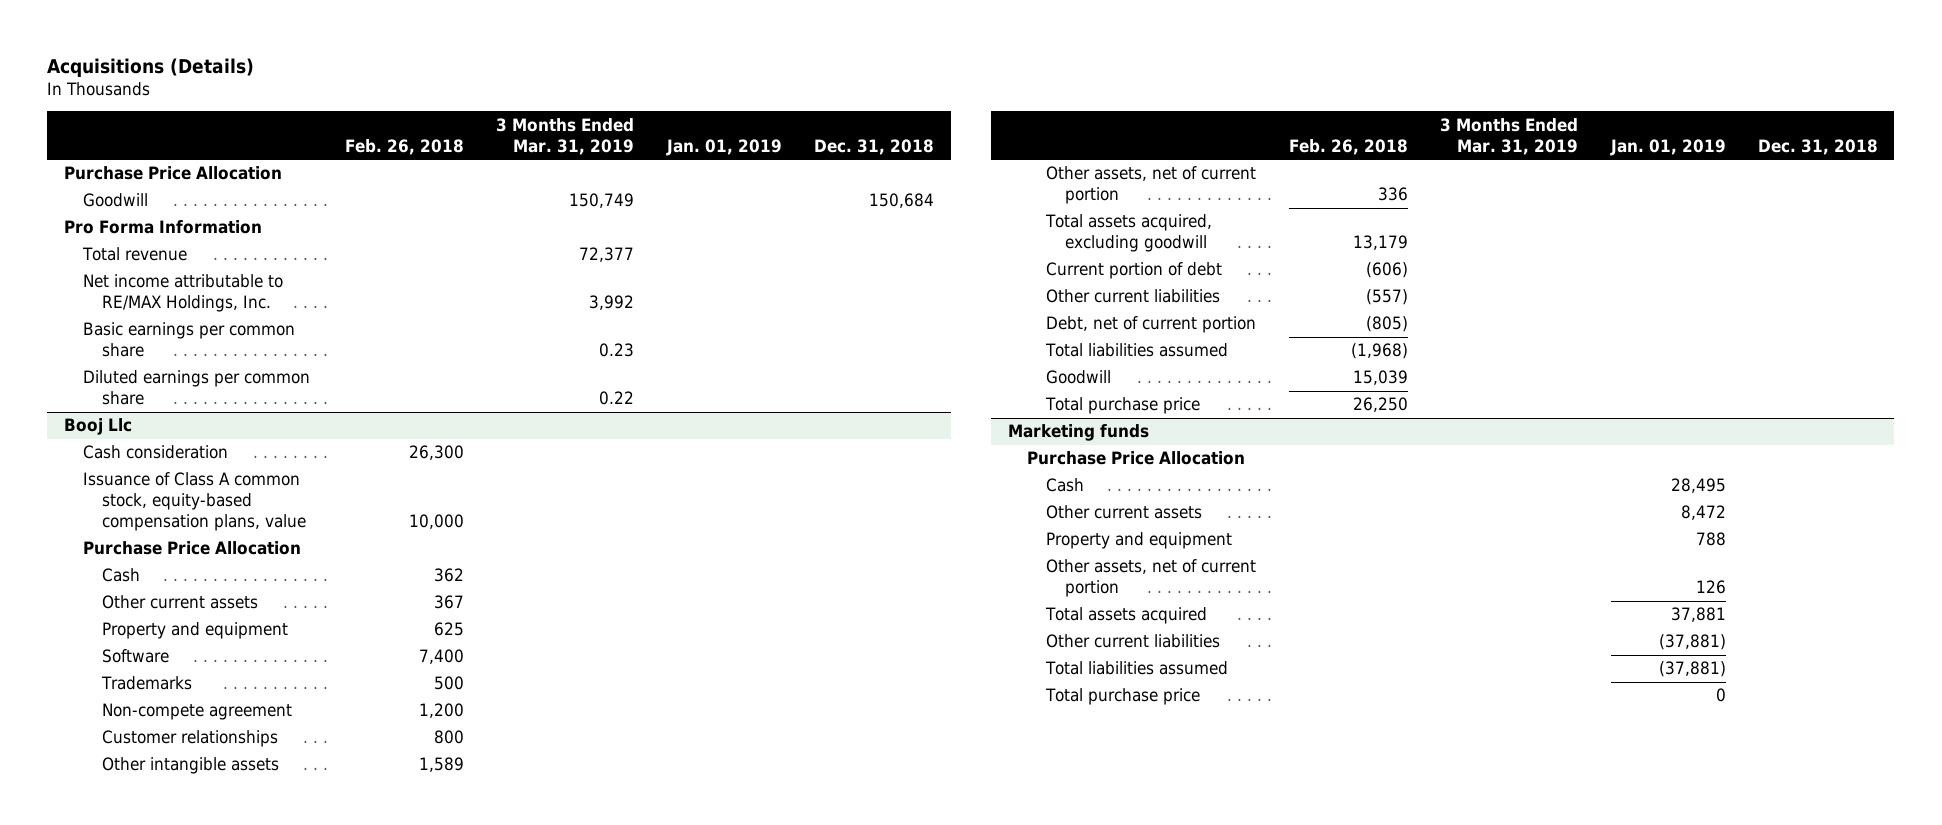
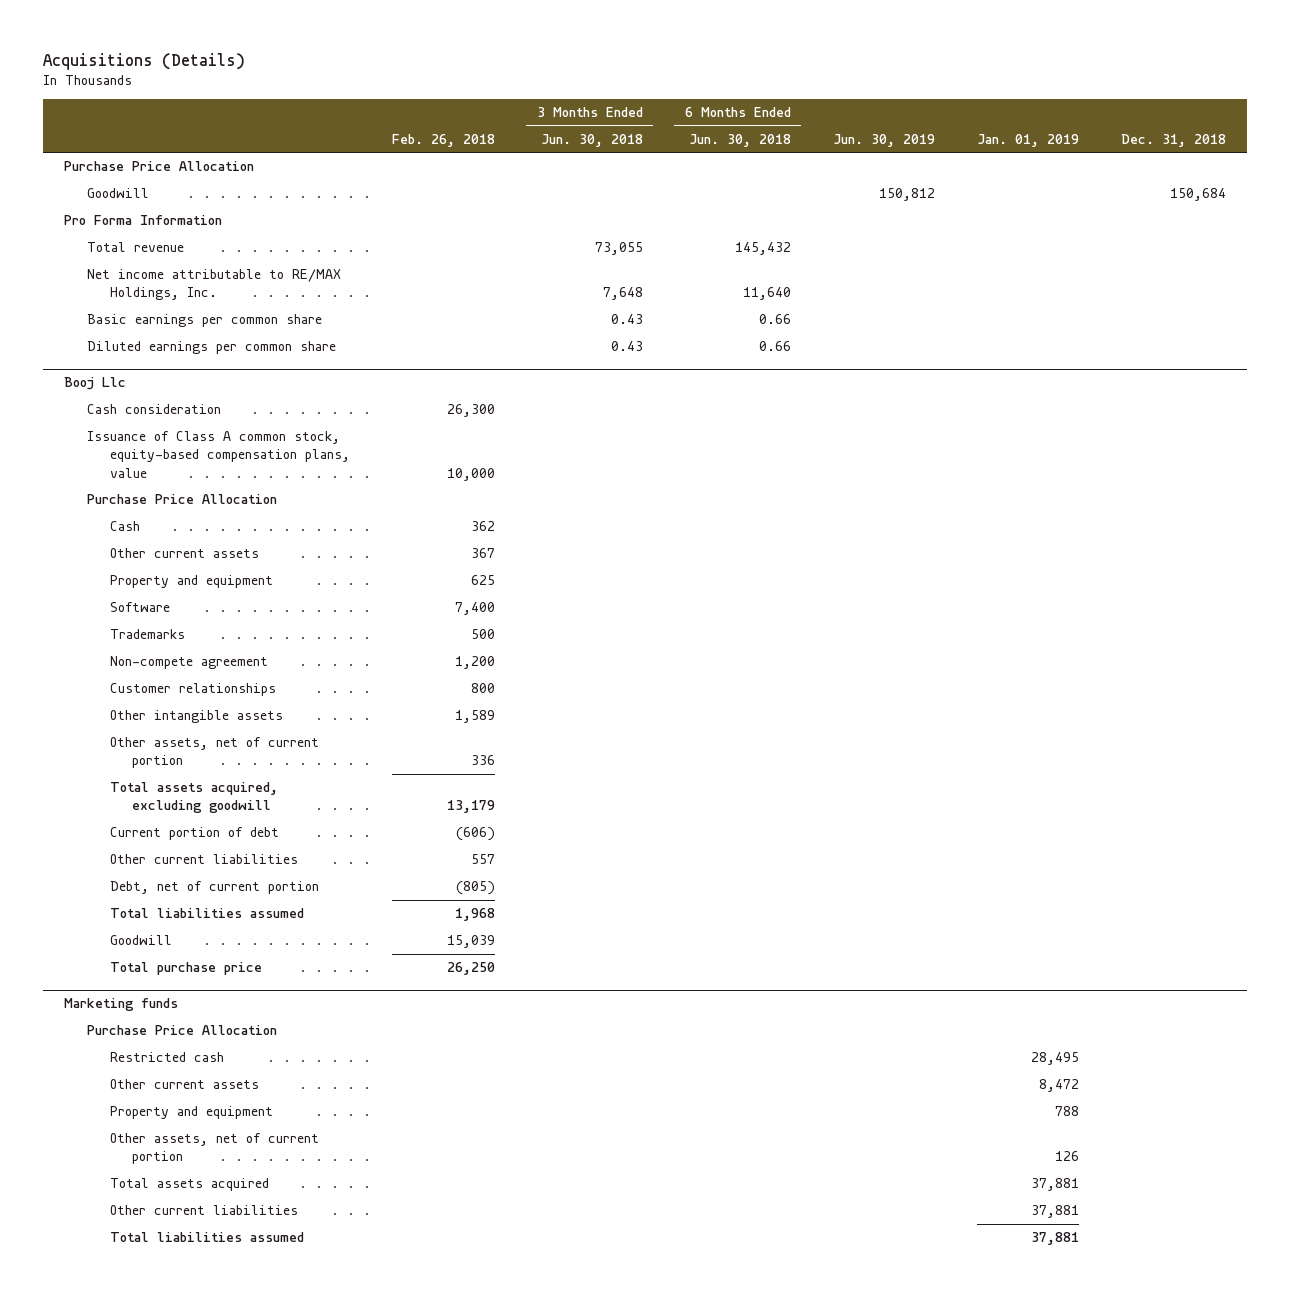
- | Feb. 26, 2018 | 3 Months Ended Mar. 31, 2019 | Jan. 01, 2019 | Dec. 31, 2018
+ | Feb. 26, 2018 | 3 Months Ended Jun. 30, 2018 | 6 Months Ended Jun. 30, 2018 | Jun. 30, 2019 | Jan. 01, 2019 | Dec. 31, 2018
@ Booj Llc
- Other current liabilities | (557) | | |
+ Other current liabilities | 557 | | | | |
- Total liabilities assumed | (1,968) | | |
+ Total liabilities assumed | 1,968 | | | | |
@ Marketing funds
- Cash | | | 28,495 |
+ Restricted cash | | | | | 28,495 |
- Other current liabilities | | | (37,881) |
- Total liabilities assumed | | | (37,881) |
- Total purchase price | | | 0 |
+ Other current liabilities | | | | | 37,881 |
+ Total liabilities assumed | | | | | 37,881 |

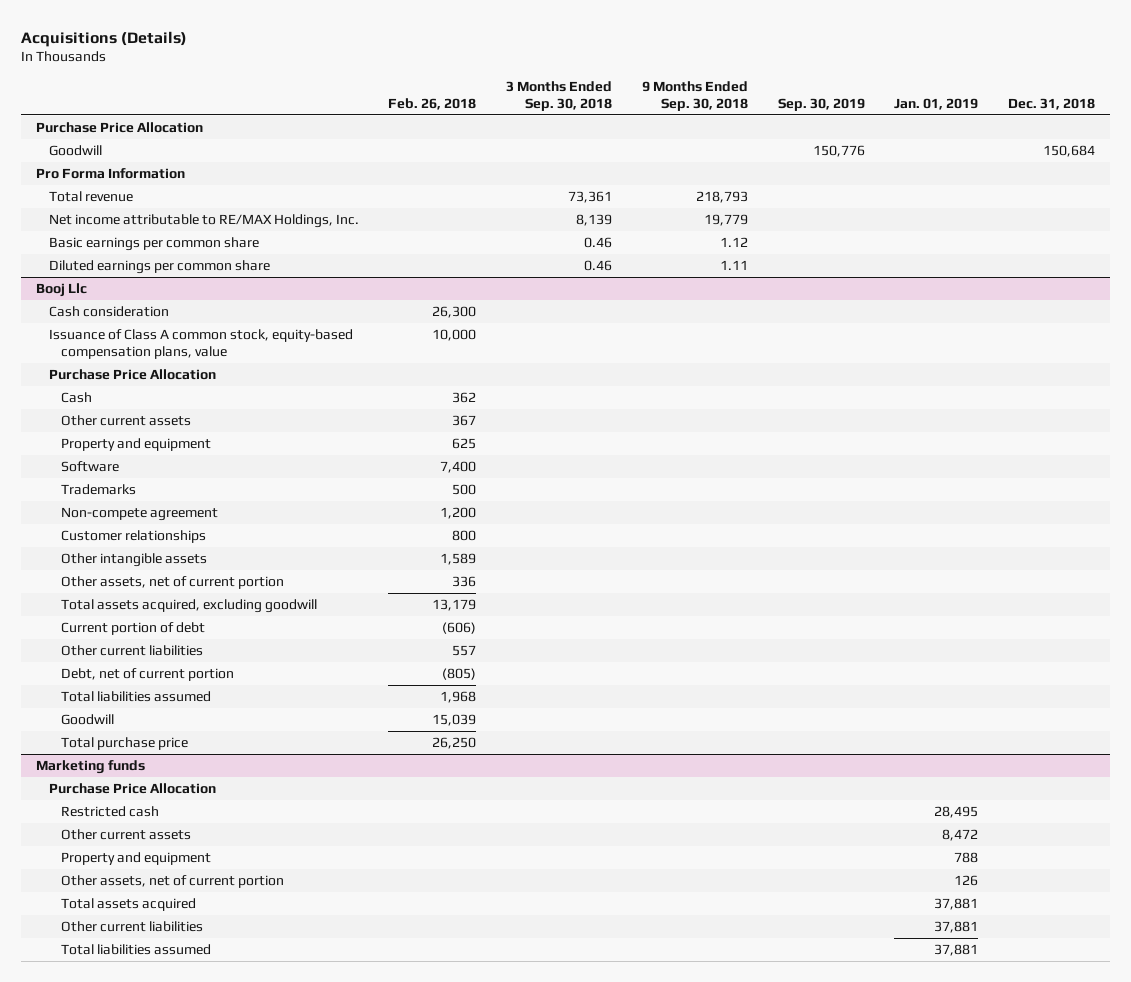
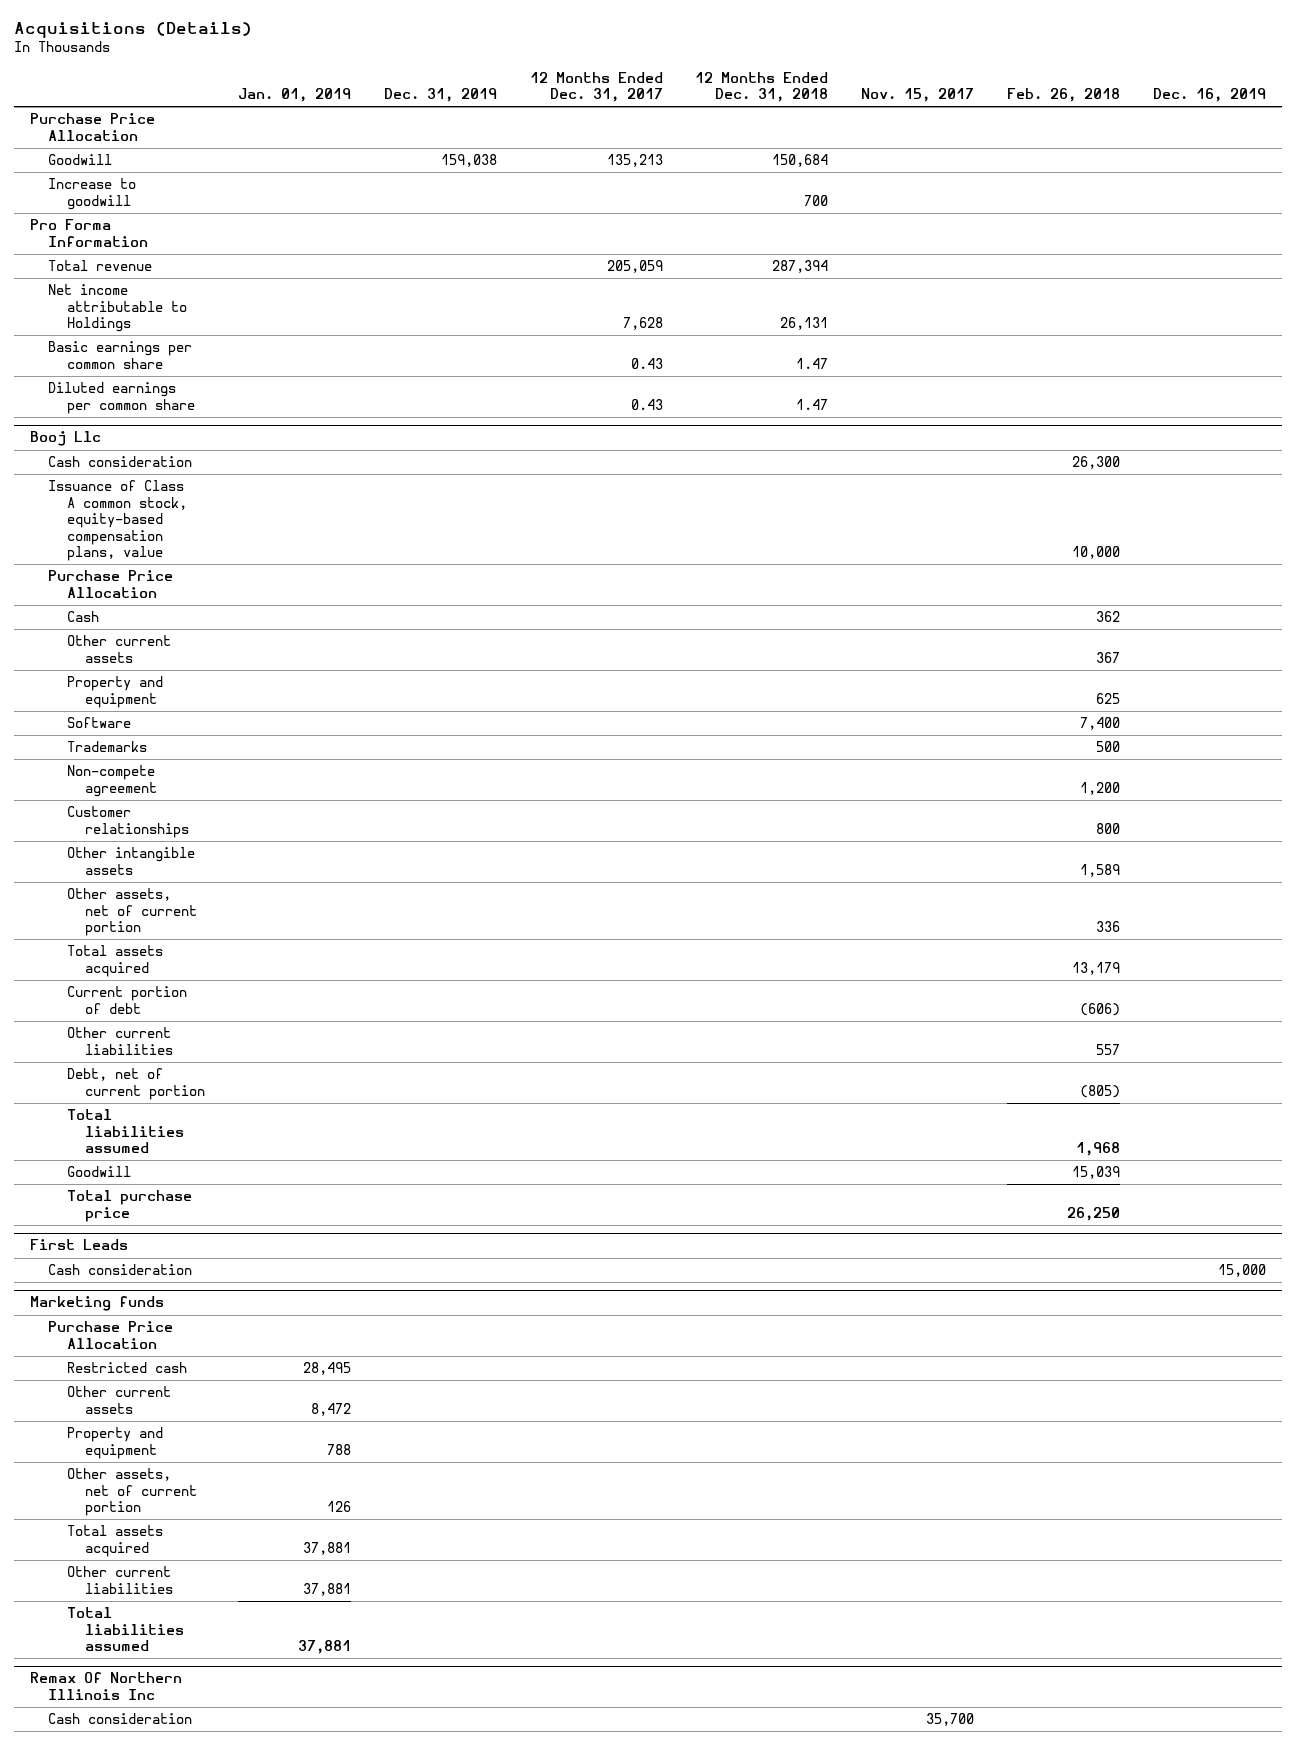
- | Feb. 26, 2018 | 3 Months Ended Sep. 30, 2018 | 9 Months Ended Sep. 30, 2018 | Sep. 30, 2019 | Jan. 01, 2019 | Dec. 31, 2018
+ | Jan. 01, 2019 | Dec. 31, 2019 | 12 Months Ended Dec. 31, 2017 | 12 Months Ended Dec. 31, 2018 | Nov. 15, 2017 | Feb. 26, 2018 | Dec. 16, 2019
+ Increase to goodwill | | | | 700 | | |
- Net income attributable to RE/MAX Holdings, Inc. | | 8,139 | 19,779 | | |
+ Net income attributable to Holdings | | | 7,628 | 26,131 | | |
@ Booj Llc
- Total assets acquired, excluding goodwill | 13,179 | | | | |
+ Total assets acquired | | | | | | 13,179 |
+ First Leads
+ Cash consideration | | | | | | | 15,000
+ Remax Of Northern Illinois Inc
+ Cash consideration | | | | | 35,700 | |

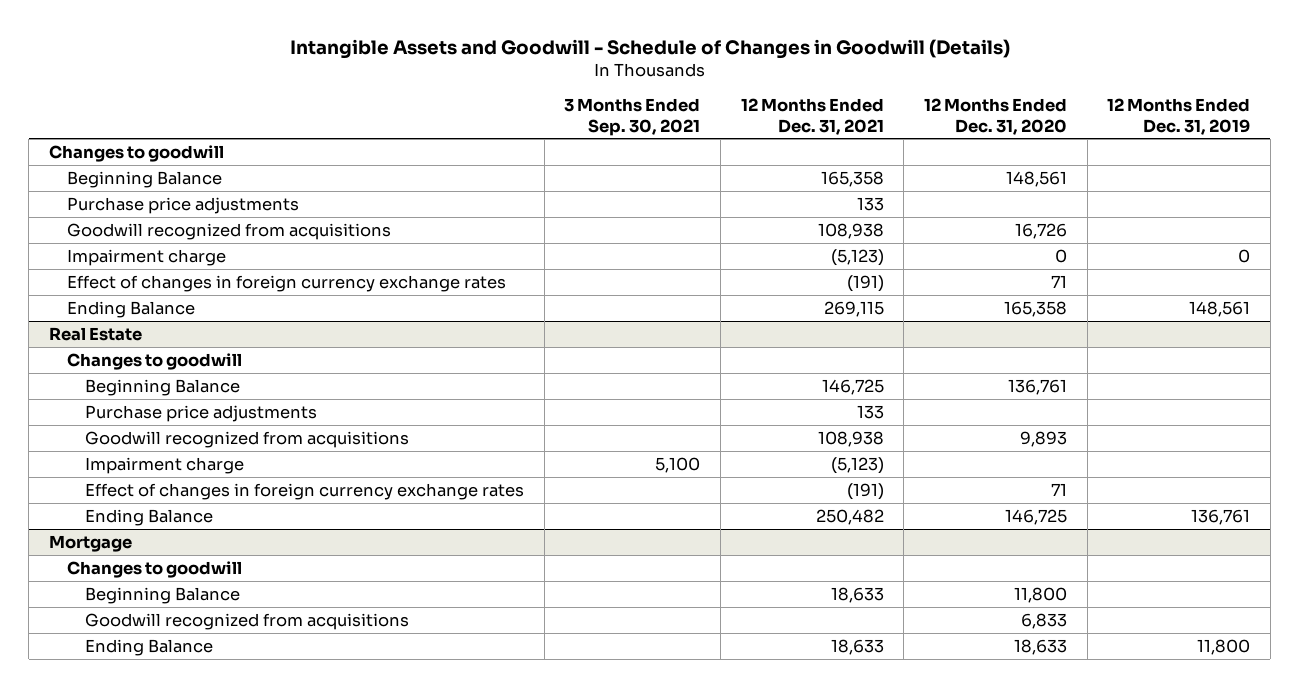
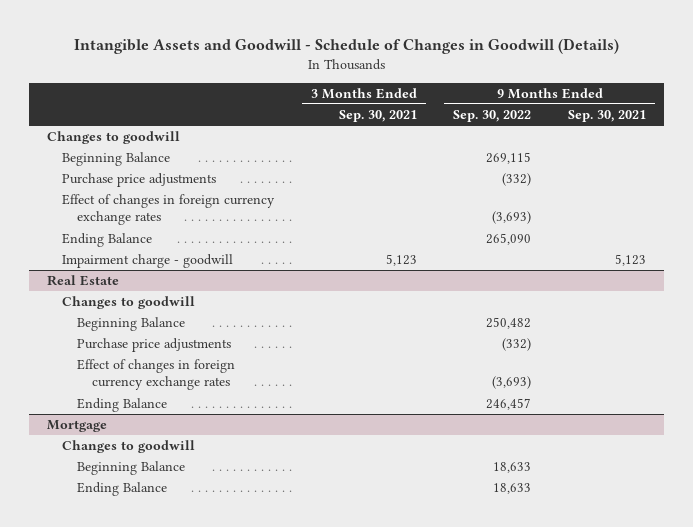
- | 3 Months Ended Sep. 30, 2021 | 12 Months Ended Dec. 31, 2021 | 12 Months Ended Dec. 31, 2020 | 12 Months Ended Dec. 31, 2019
+ | 3 Months Ended Sep. 30, 2021 | 9 Months Ended Sep. 30, 2022 | 9 Months Ended Sep. 30, 2021
- Goodwill recognized from acquisitions | | 108,938 | 16,726 |
- Impairment charge | | (5,123) | 0 | 0
+ Impairment charge - goodwill | 5,123 | | 5,123
@ Real Estate
- Goodwill recognized from acquisitions | | 108,938 | 9,893 |
- Impairment charge | 5,100 | (5,123) | |
@ Mortgage
- Goodwill recognized from acquisitions | | | 6,833 |

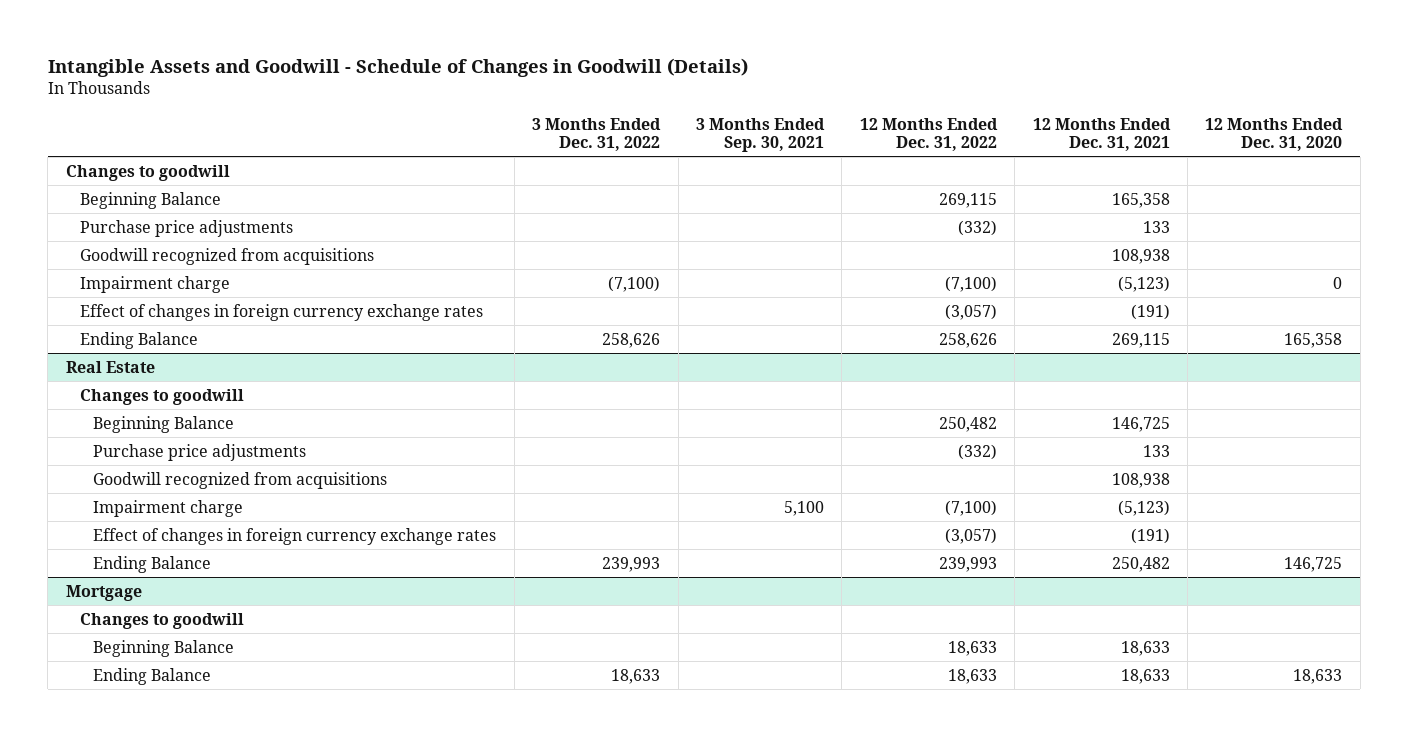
- | 3 Months Ended Sep. 30, 2021 | 9 Months Ended Sep. 30, 2022 | 9 Months Ended Sep. 30, 2021
+ | 3 Months Ended Dec. 31, 2022 | 3 Months Ended Sep. 30, 2021 | 12 Months Ended Dec. 31, 2022 | 12 Months Ended Dec. 31, 2021 | 12 Months Ended Dec. 31, 2020
+ Goodwill recognized from acquisitions | | | | 108,938 |
+ Impairment charge | (7,100) | | (7,100) | (5,123) | 0
- Impairment charge - goodwill | 5,123 | | 5,123
@ Real Estate
+ Goodwill recognized from acquisitions | | | | 108,938 |
+ Impairment charge | | 5,100 | (7,100) | (5,123) |

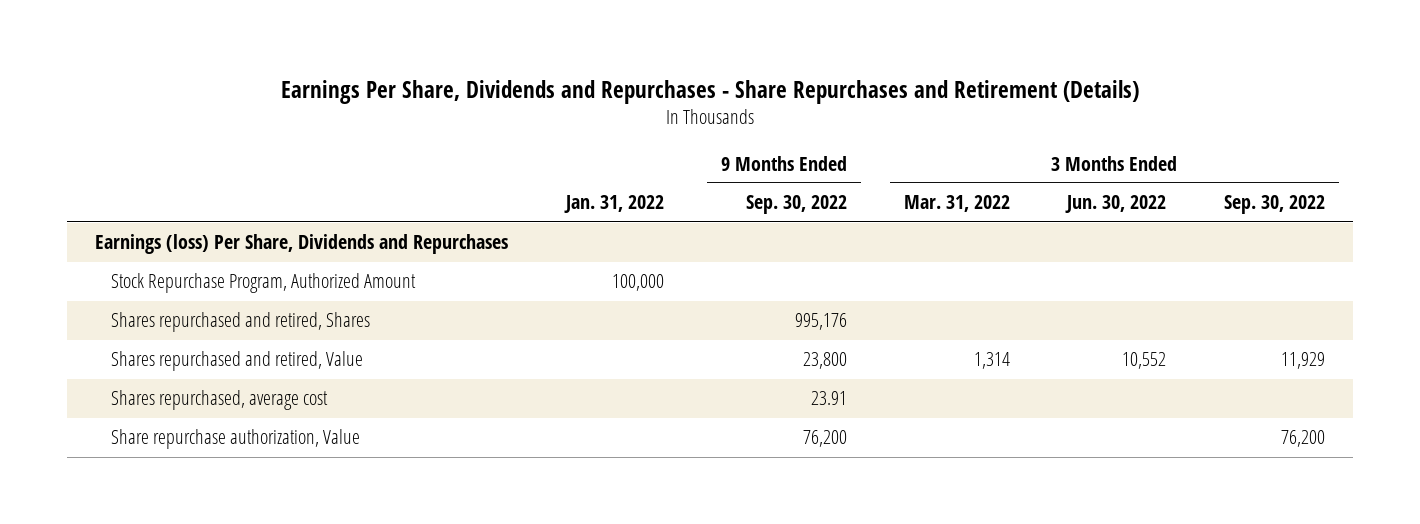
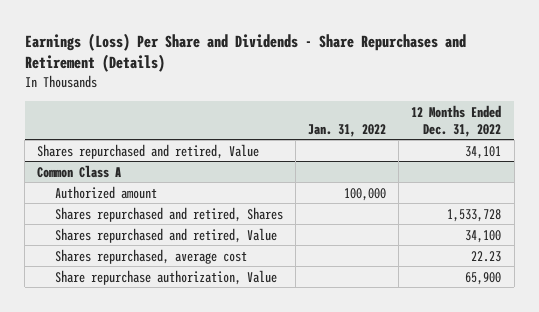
- Earnings Per Share, Dividends and Repurchases - Share Repurchases and Retirement (Details)
+ Earnings (Loss) Per Share and Dividends - Share Repurchases and Retirement (Details)
- | Jan. 31, 2022 | 9 Months Ended Sep. 30, 2022 | 3 Months Ended Mar. 31, 2022 | 3 Months Ended Jun. 30, 2022 | 3 Months Ended Sep. 30, 2022
+ | Jan. 31, 2022 | 12 Months Ended Dec. 31, 2022
- Earnings (loss) Per Share, Dividends and Repurchases
- Stock Repurchase Program, Authorized Amount | 100,000 | | | |
- Shares repurchased and retired, Shares | | 995,176 | | |
- Shares repurchased, average cost | | 23.91 | | |
- Share repurchase authorization, Value | | 76,200 | | | 76,200
+ Common Class A
+ Authorized amount | 100,000 |
+ Shares repurchased and retired, Shares | | 1,533,728
+ Shares repurchased and retired, Value | | 34,100
+ Shares repurchased, average cost | | 22.23
+ Share repurchase authorization, Value | | 65,900

